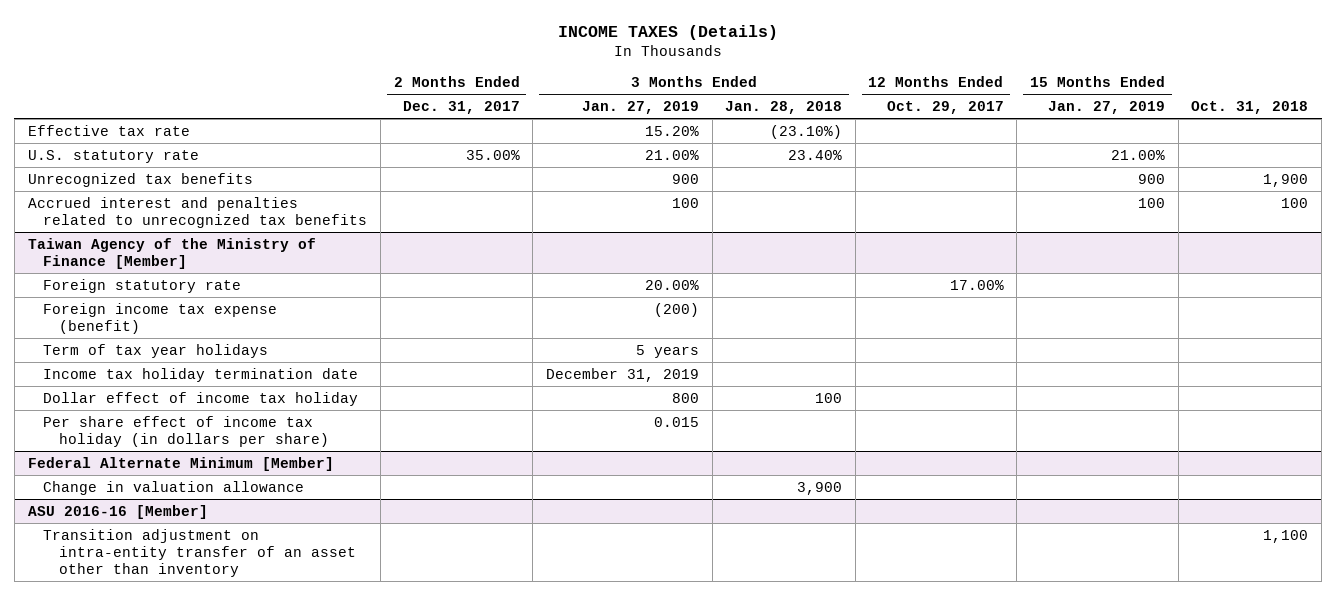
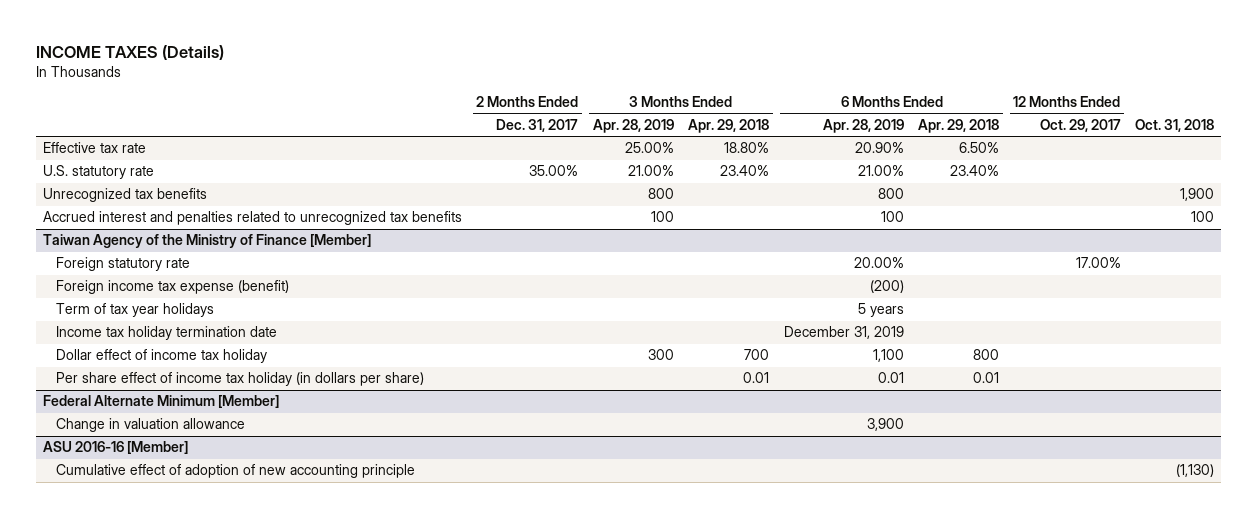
- | 2 Months Ended Dec. 31, 2017 | 3 Months Ended Jan. 27, 2019 | 3 Months Ended Jan. 28, 2018 | 12 Months Ended Oct. 29, 2017 | 15 Months Ended Jan. 27, 2019 | Oct. 31, 2018
+ | 2 Months Ended Dec. 31, 2017 | 3 Months Ended Apr. 28, 2019 | 3 Months Ended Apr. 29, 2018 | 6 Months Ended Apr. 28, 2019 | 6 Months Ended Apr. 29, 2018 | 12 Months Ended Oct. 29, 2017 | Oct. 31, 2018
@ ASU 2016-16 [Member]
- Transition adjustment on intra-entity transfer of an asset other than inventory | | | | | | 1,100
+ Cumulative effect of adoption of new accounting principle | | | | | | | (1,130)

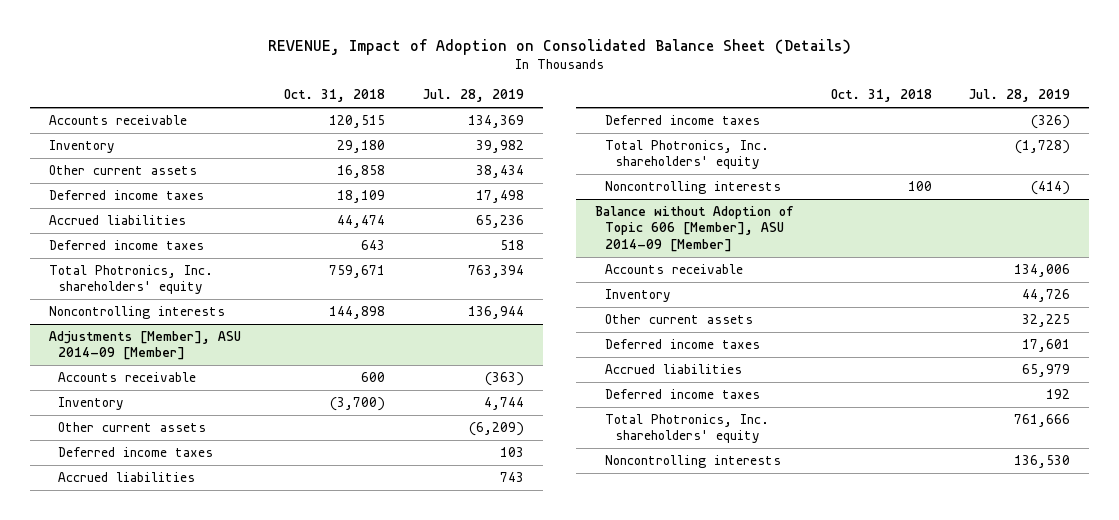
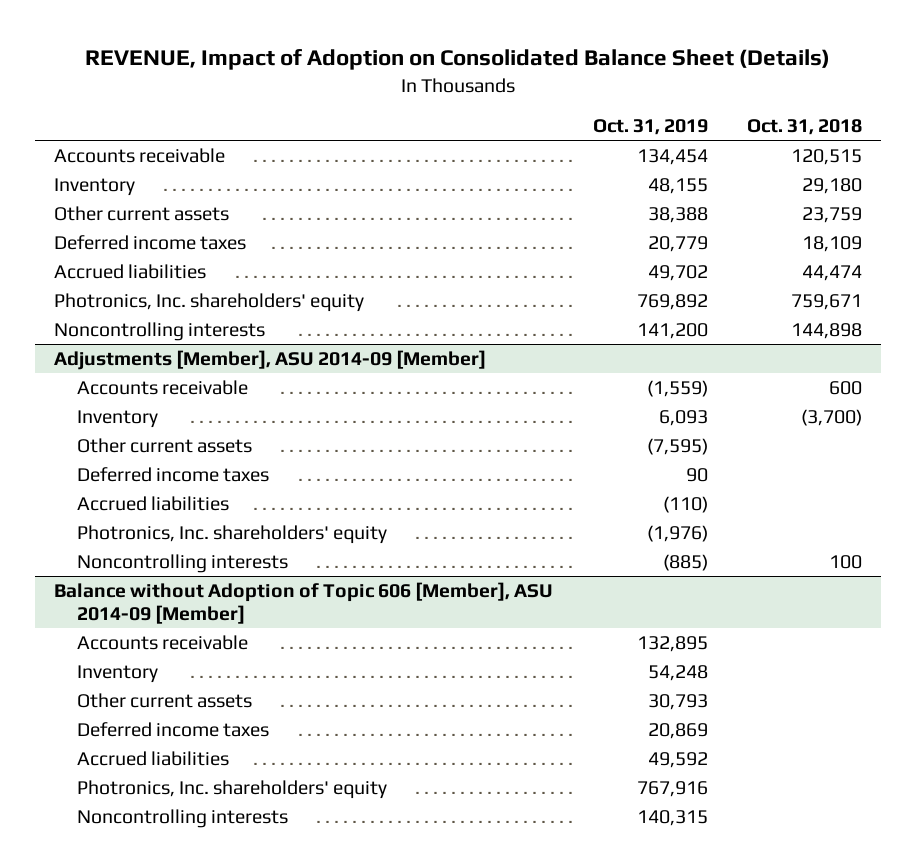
- | Oct. 31, 2018 | Jul. 28, 2019
+ | Oct. 31, 2019 | Oct. 31, 2018
- Other current assets | 16,858 | 38,434
+ Other current assets | 38,388 | 23,759
- Deferred income taxes | 643 | 518
- Total Photronics, Inc. shareholders' equity | 759,671 | 763,394
+ Photronics, Inc. shareholders' equity | 769,892 | 759,671
@ Adjustments [Member], ASU 2014-09 [Member]
- Deferred income taxes | | (326)
- Total Photronics, Inc. shareholders' equity | | (1,728)
+ Photronics, Inc. shareholders' equity | (1,976) |
@ Balance without Adoption of Topic 606 [Member], ASU 2014-09 [Member]
- Deferred income taxes | | 192
- Total Photronics, Inc. shareholders' equity | | 761,666
+ Photronics, Inc. shareholders' equity | 767,916 |

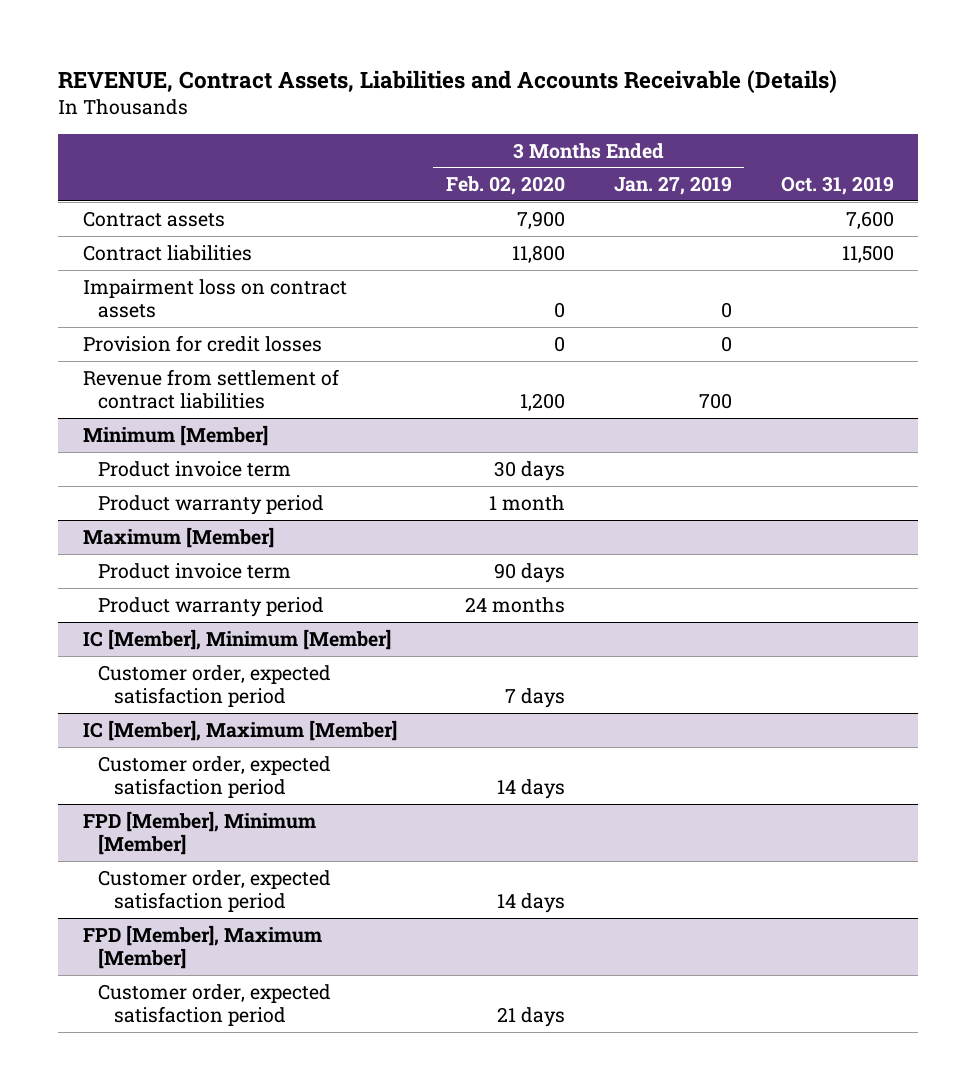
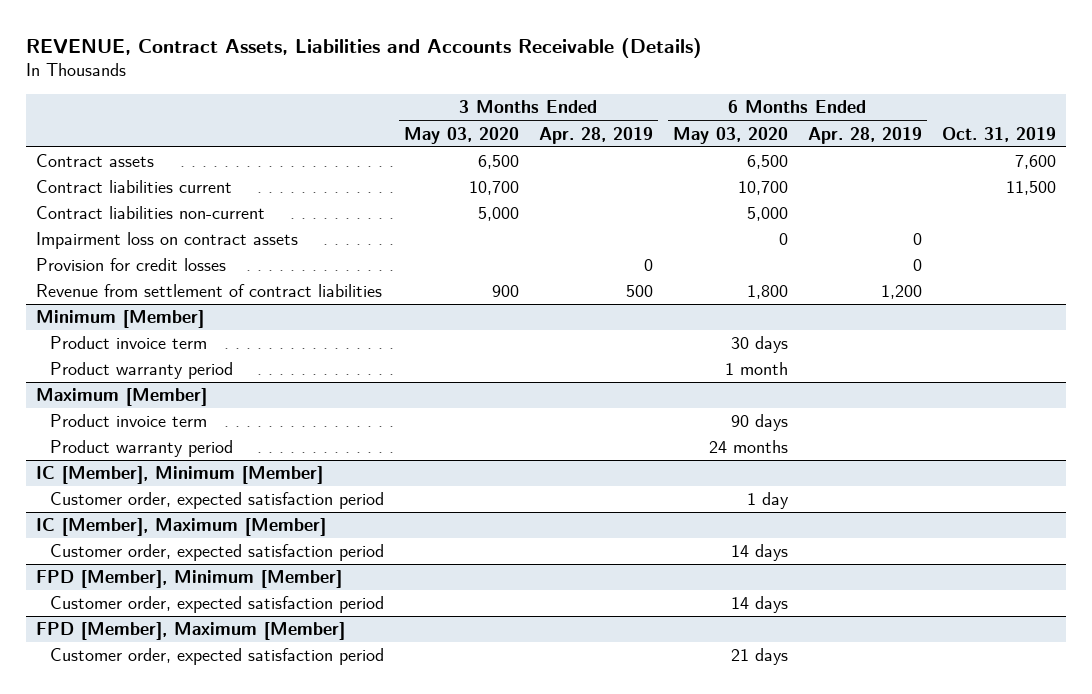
- | 3 Months Ended Feb. 02, 2020 | 3 Months Ended Jan. 27, 2019 | Oct. 31, 2019
+ | 3 Months Ended May 03, 2020 | 3 Months Ended Apr. 28, 2019 | 6 Months Ended May 03, 2020 | 6 Months Ended Apr. 28, 2019 | Oct. 31, 2019
- Contract liabilities | 11,800 | | 11,500
+ Contract liabilities current | 10,700 | | 10,700 | | 11,500
+ Contract liabilities non-current | 5,000 | | 5,000 | |

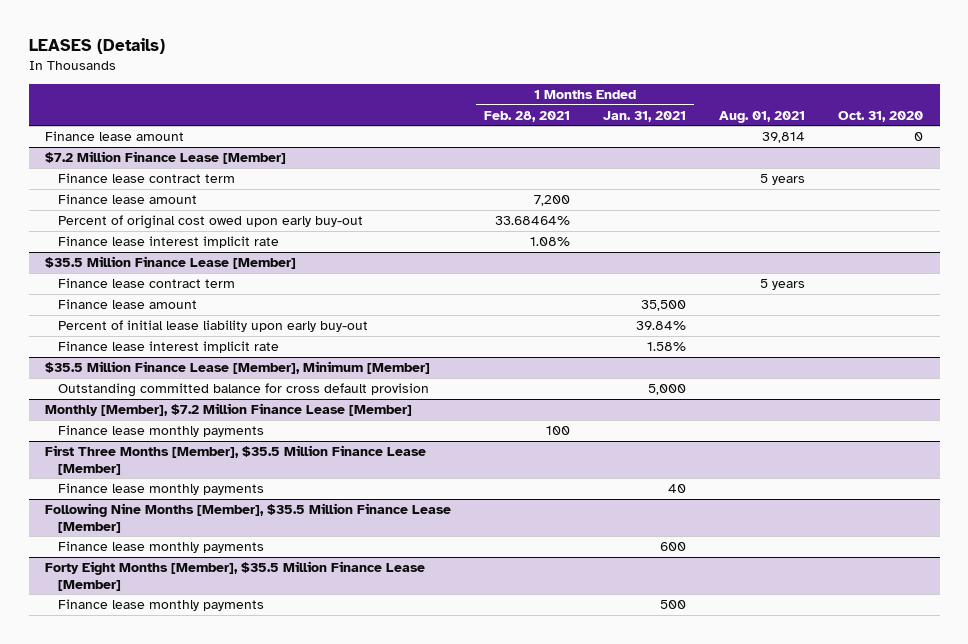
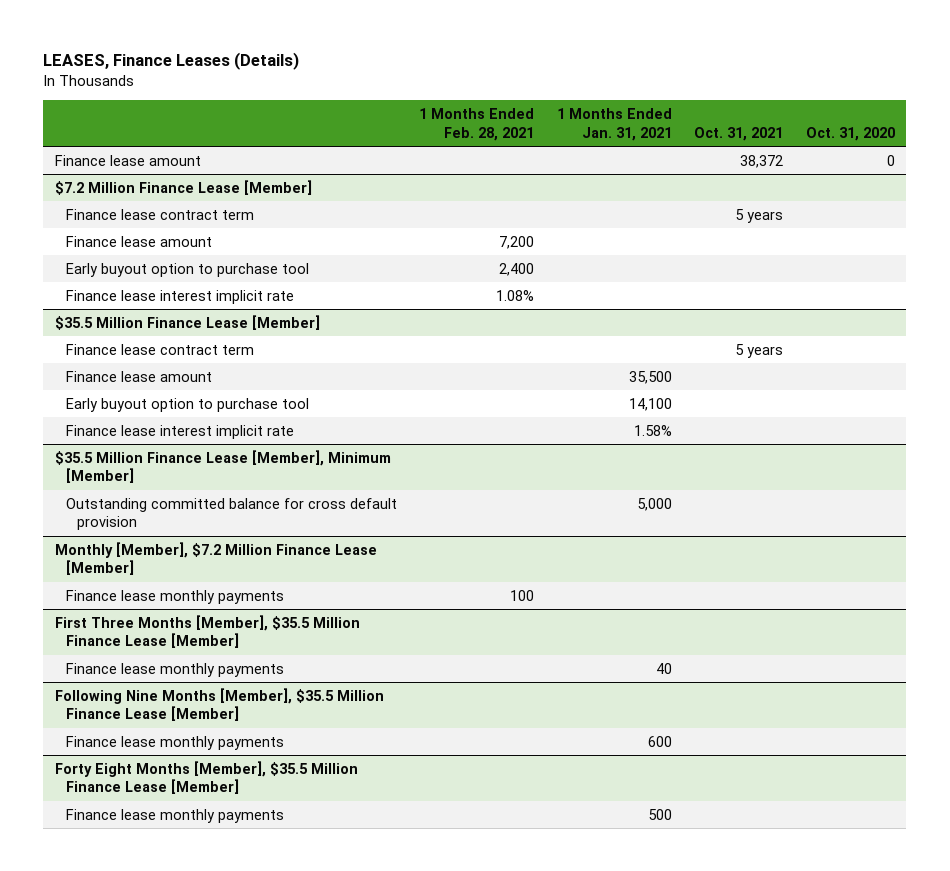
- LEASES (Details)
+ LEASES, Finance Leases (Details)
- | 1 Months Ended Feb. 28, 2021 | 1 Months Ended Jan. 31, 2021 | Aug. 01, 2021 | Oct. 31, 2020
+ | 1 Months Ended Feb. 28, 2021 | 1 Months Ended Jan. 31, 2021 | Oct. 31, 2021 | Oct. 31, 2020
@ $7.2 Million Finance Lease [Member]
- Percent of original cost owed upon early buy-out | 33.68464% | | |
+ Early buyout option to purchase tool | 2,400 | | |
@ $35.5 Million Finance Lease [Member]
- Percent of initial lease liability upon early buy-out | | 39.84% | |
+ Early buyout option to purchase tool | | 14,100 | |

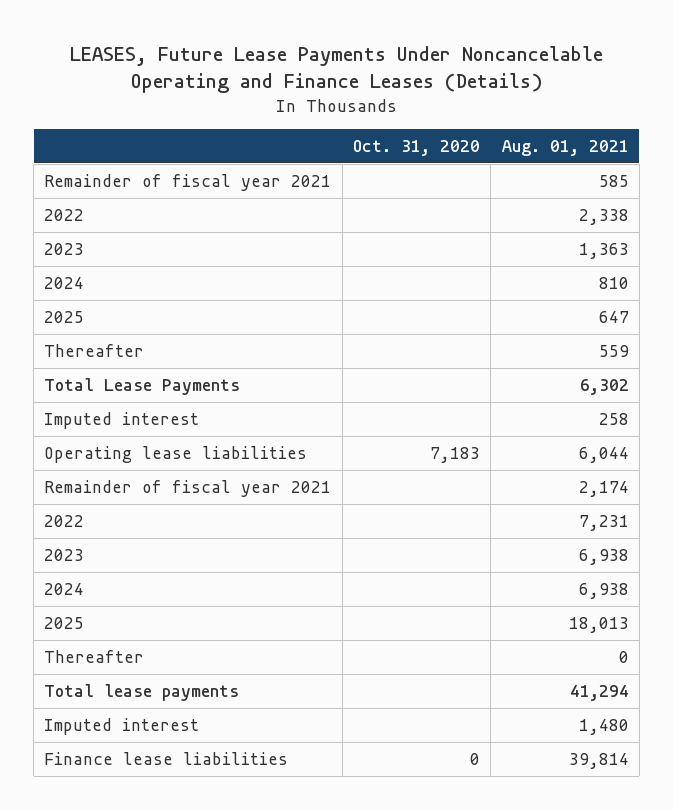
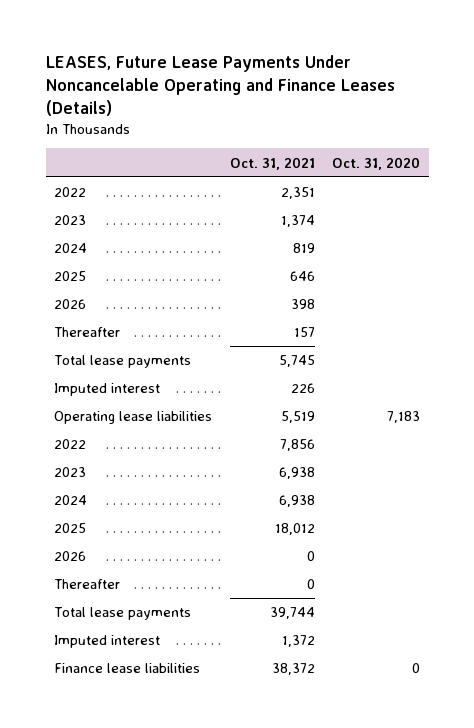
- | Oct. 31, 2020 | Aug. 01, 2021
+ | Oct. 31, 2021 | Oct. 31, 2020
- Remainder of fiscal year 2021 | | 585
+ 2026 | 398 |
- Total Lease Payments | | 6,302
+ Total lease payments | 5,745 |
- Remainder of fiscal year 2021 | | 2,174
+ 2026 | 0 |

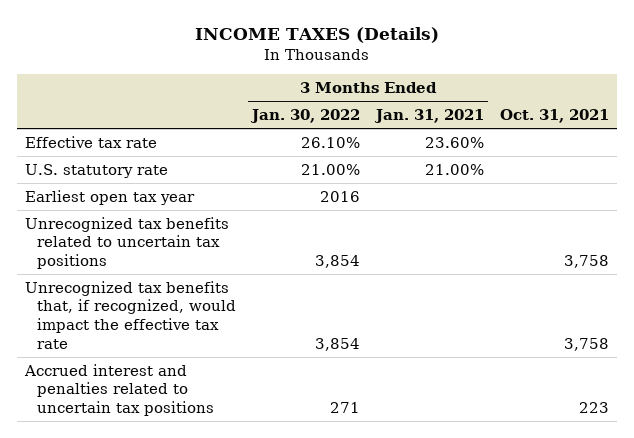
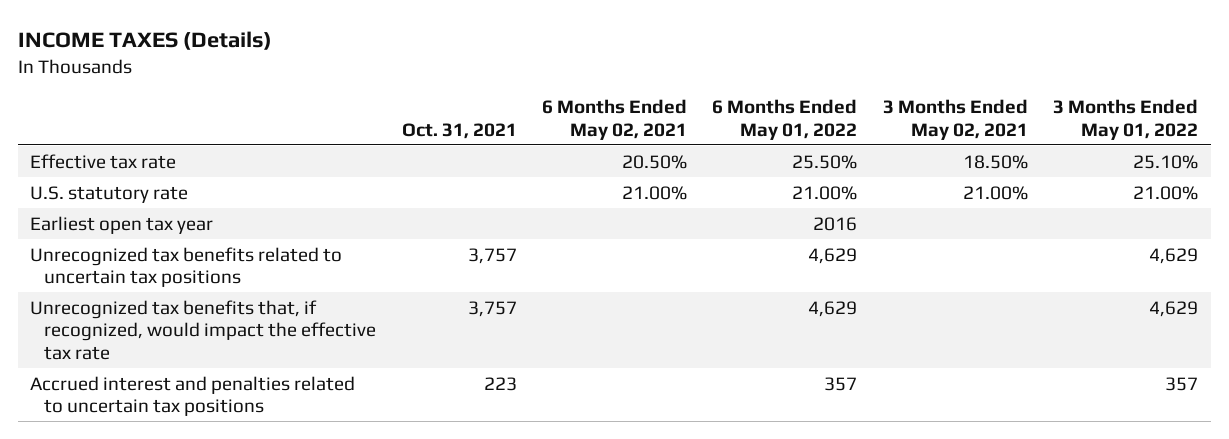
- | 3 Months Ended Jan. 30, 2022 | 3 Months Ended Jan. 31, 2021 | Oct. 31, 2021
+ | Oct. 31, 2021 | 6 Months Ended May 02, 2021 | 6 Months Ended May 01, 2022 | 3 Months Ended May 02, 2021 | 3 Months Ended May 01, 2022
- Unrecognized tax benefits related to uncertain tax positions | 3,854 | | 3,758
- Unrecognized tax benefits that, if recognized, would impact the effective tax rate | 3,854 | | 3,758
+ Unrecognized tax benefits related to uncertain tax positions | 3,757 | | 4,629 | | 4,629
+ Unrecognized tax benefits that, if recognized, would impact the effective tax rate | 3,757 | | 4,629 | | 4,629

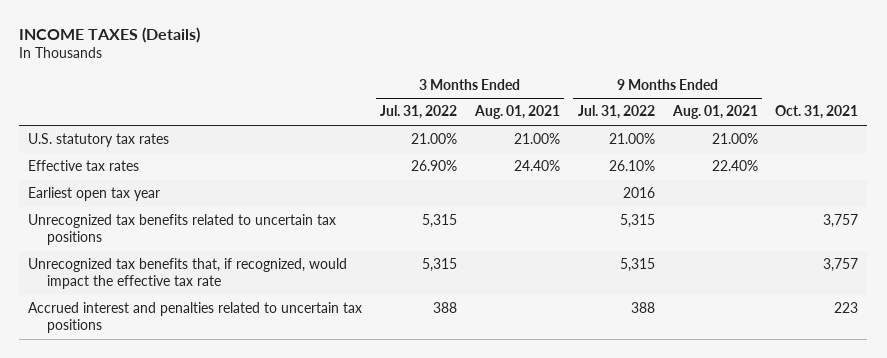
- | Oct. 31, 2021 | 6 Months Ended May 02, 2021 | 6 Months Ended May 01, 2022 | 3 Months Ended May 02, 2021 | 3 Months Ended May 01, 2022
+ | 3 Months Ended Jul. 31, 2022 | 3 Months Ended Aug. 01, 2021 | 9 Months Ended Jul. 31, 2022 | 9 Months Ended Aug. 01, 2021 | Oct. 31, 2021
- Effective tax rate | | 20.50% | 25.50% | 18.50% | 25.10%
- U.S. statutory rate | | 21.00% | 21.00% | 21.00% | 21.00%
+ U.S. statutory tax rates | 21.00% | 21.00% | 21.00% | 21.00% |
+ Effective tax rates | 26.90% | 24.40% | 26.10% | 22.40% |

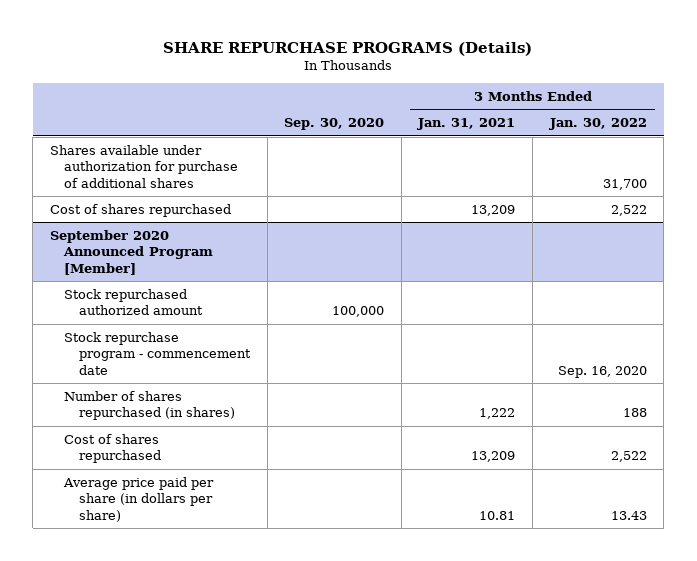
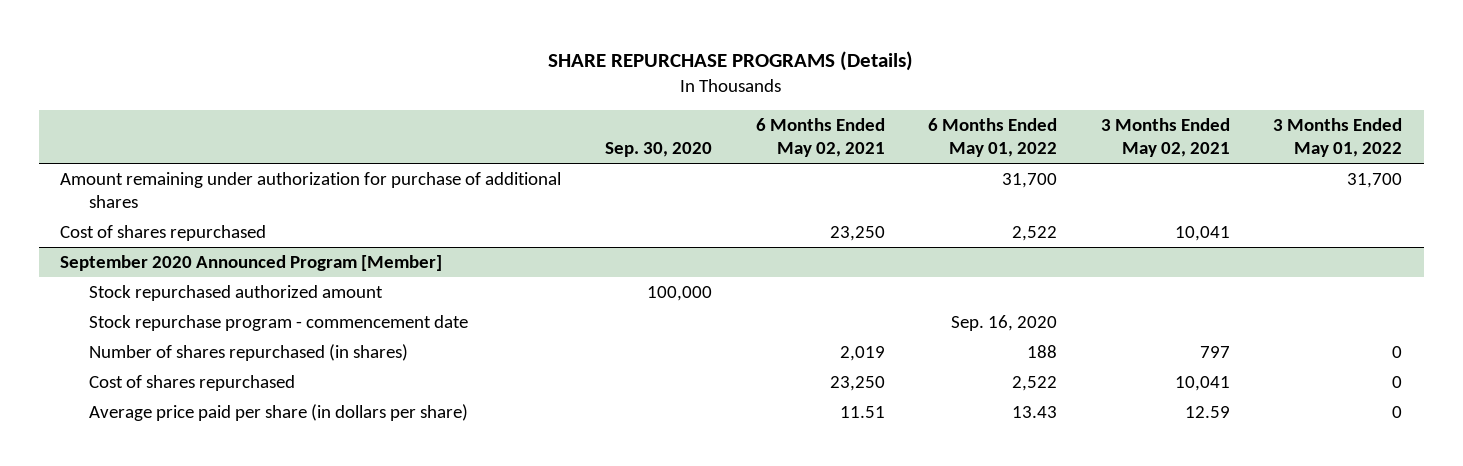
- | Sep. 30, 2020 | 3 Months Ended Jan. 31, 2021 | 3 Months Ended Jan. 30, 2022
+ | Sep. 30, 2020 | 6 Months Ended May 02, 2021 | 6 Months Ended May 01, 2022 | 3 Months Ended May 02, 2021 | 3 Months Ended May 01, 2022
- Shares available under authorization for purchase of additional shares | | | 31,700
+ Amount remaining under authorization for purchase of additional shares | | | 31,700 | | 31,700

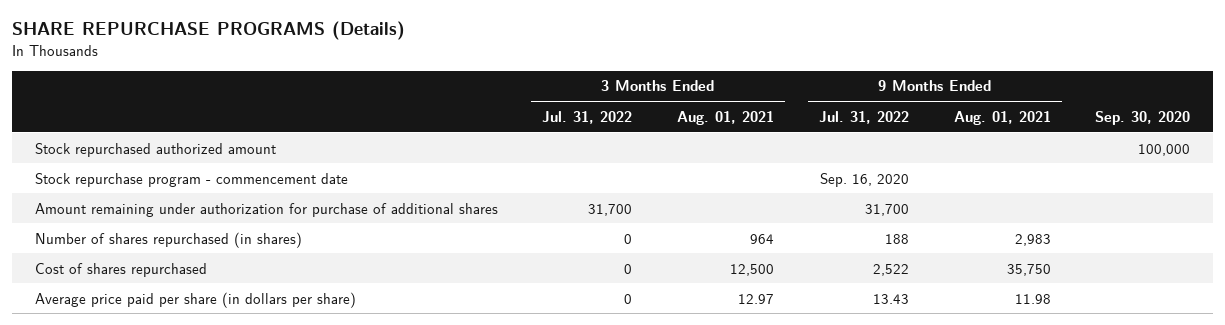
- | Sep. 30, 2020 | 6 Months Ended May 02, 2021 | 6 Months Ended May 01, 2022 | 3 Months Ended May 02, 2021 | 3 Months Ended May 01, 2022
+ | 3 Months Ended Jul. 31, 2022 | 3 Months Ended Aug. 01, 2021 | 9 Months Ended Jul. 31, 2022 | 9 Months Ended Aug. 01, 2021 | Sep. 30, 2020
+ Stock repurchased authorized amount | | | | | 100,000
+ Stock repurchase program - commencement date | | | Sep. 16, 2020 | |
+ Number of shares repurchased (in shares) | 0 | 964 | 188 | 2,983 |
- September 2020 Announced Program [Member]
- Stock repurchased authorized amount | 100,000 | | | |
- Stock repurchase program - commencement date | | | Sep. 16, 2020 | |
- Number of shares repurchased (in shares) | | 2,019 | 188 | 797 | 0
- Cost of shares repurchased | | 23,250 | 2,522 | 10,041 | 0
- Average price paid per share (in dollars per share) | | 11.51 | 13.43 | 12.59 | 0
+ Average price paid per share (in dollars per share) | 0 | 12.97 | 13.43 | 11.98 |

